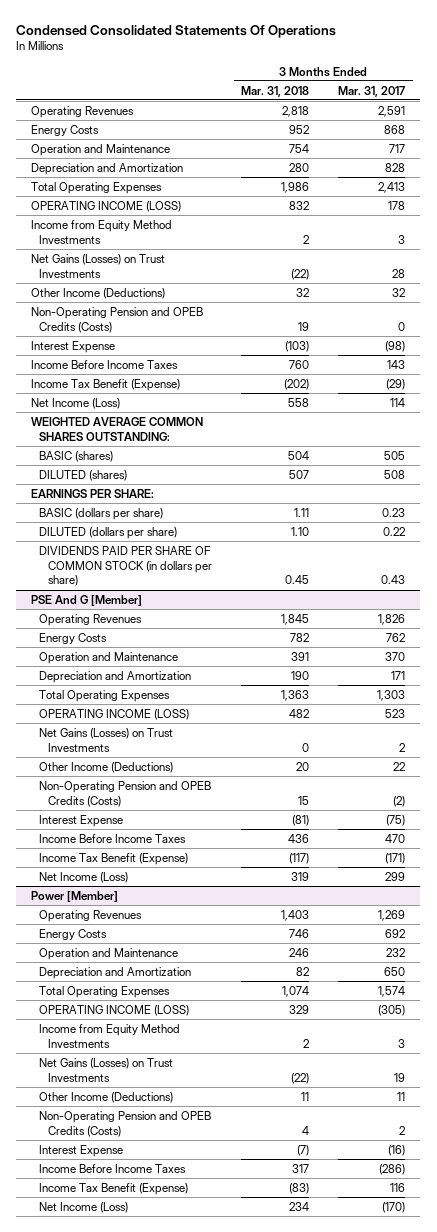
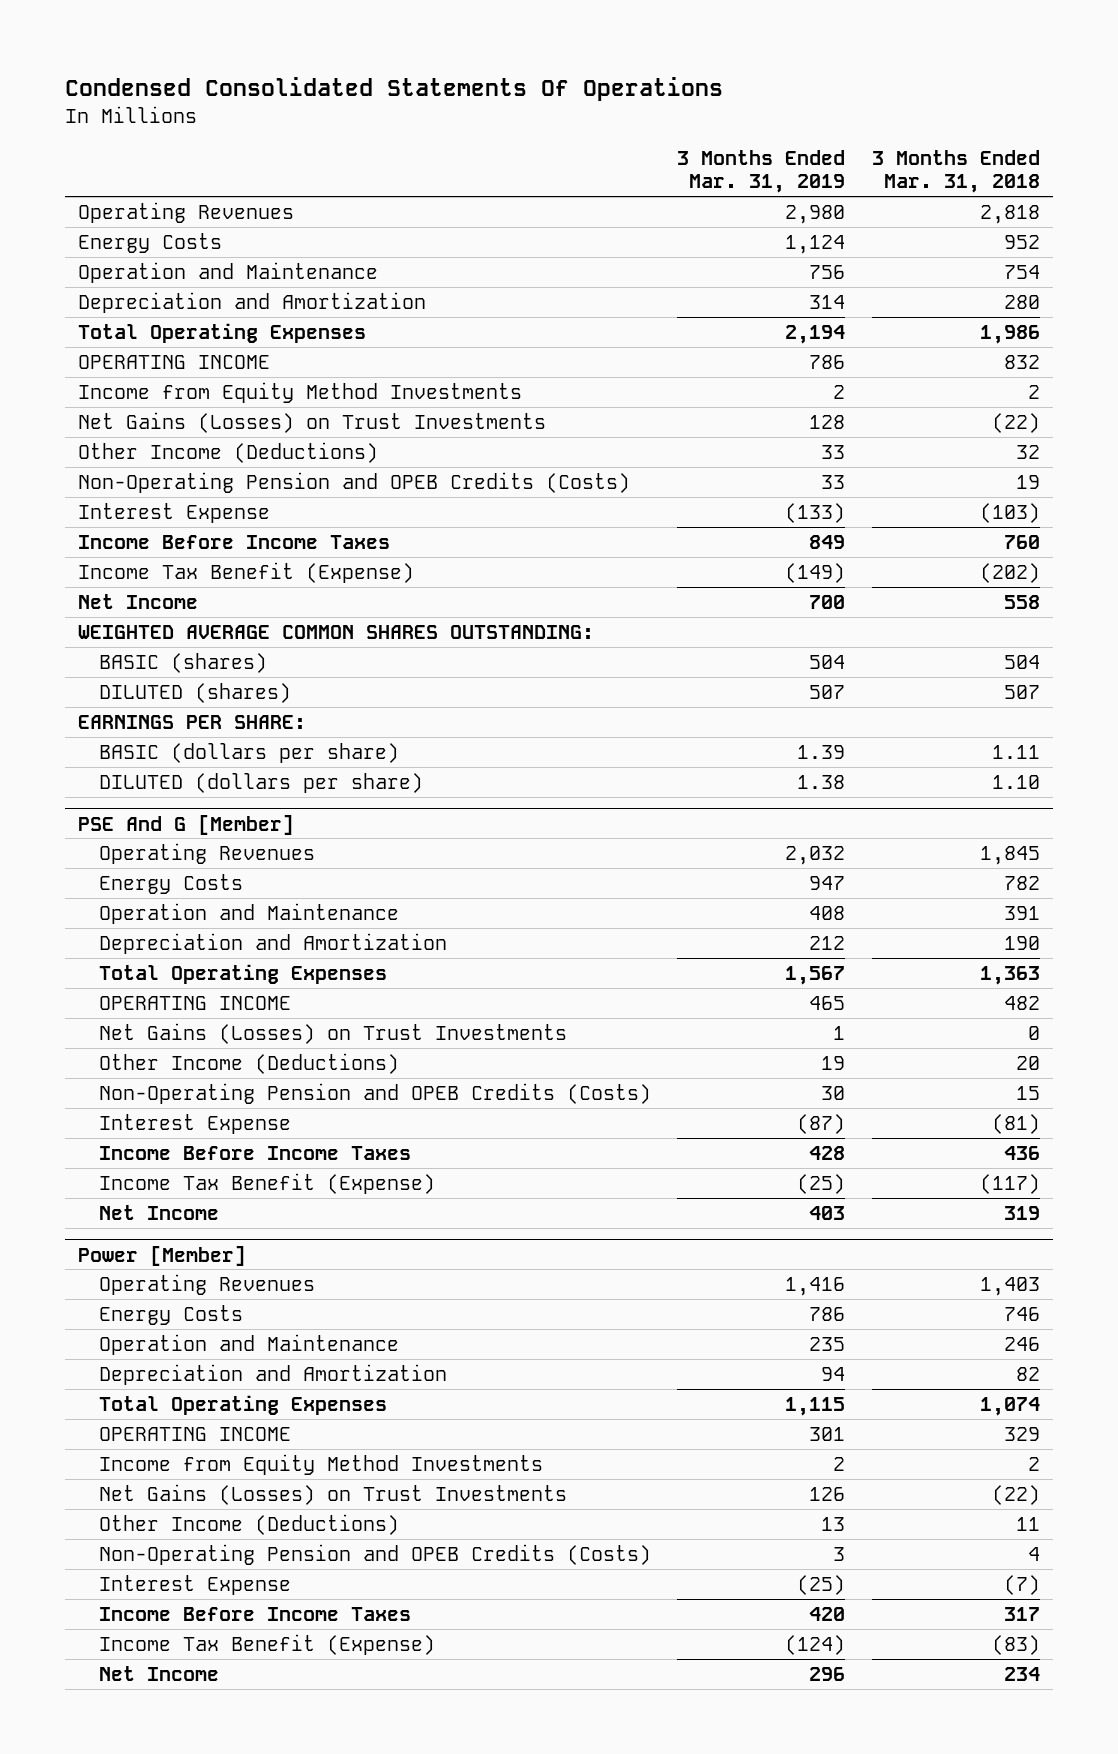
- | 3 Months Ended Mar. 31, 2018 | 3 Months Ended Mar. 31, 2017
+ | 3 Months Ended Mar. 31, 2019 | 3 Months Ended Mar. 31, 2018
- OPERATING INCOME (LOSS) | 832 | 178
+ OPERATING INCOME | 786 | 832
- Net Income (Loss) | 558 | 114
+ Net Income | 700 | 558
- DIVIDENDS PAID PER SHARE OF COMMON STOCK (in dollars per share) | 0.45 | 0.43
@ PSE And G [Member]
- OPERATING INCOME (LOSS) | 482 | 523
+ OPERATING INCOME | 465 | 482
- Net Income (Loss) | 319 | 299
+ Net Income | 403 | 319
@ Power [Member]
- OPERATING INCOME (LOSS) | 329 | (305)
+ OPERATING INCOME | 301 | 329
- Net Income (Loss) | 234 | (170)
+ Net Income | 296 | 234

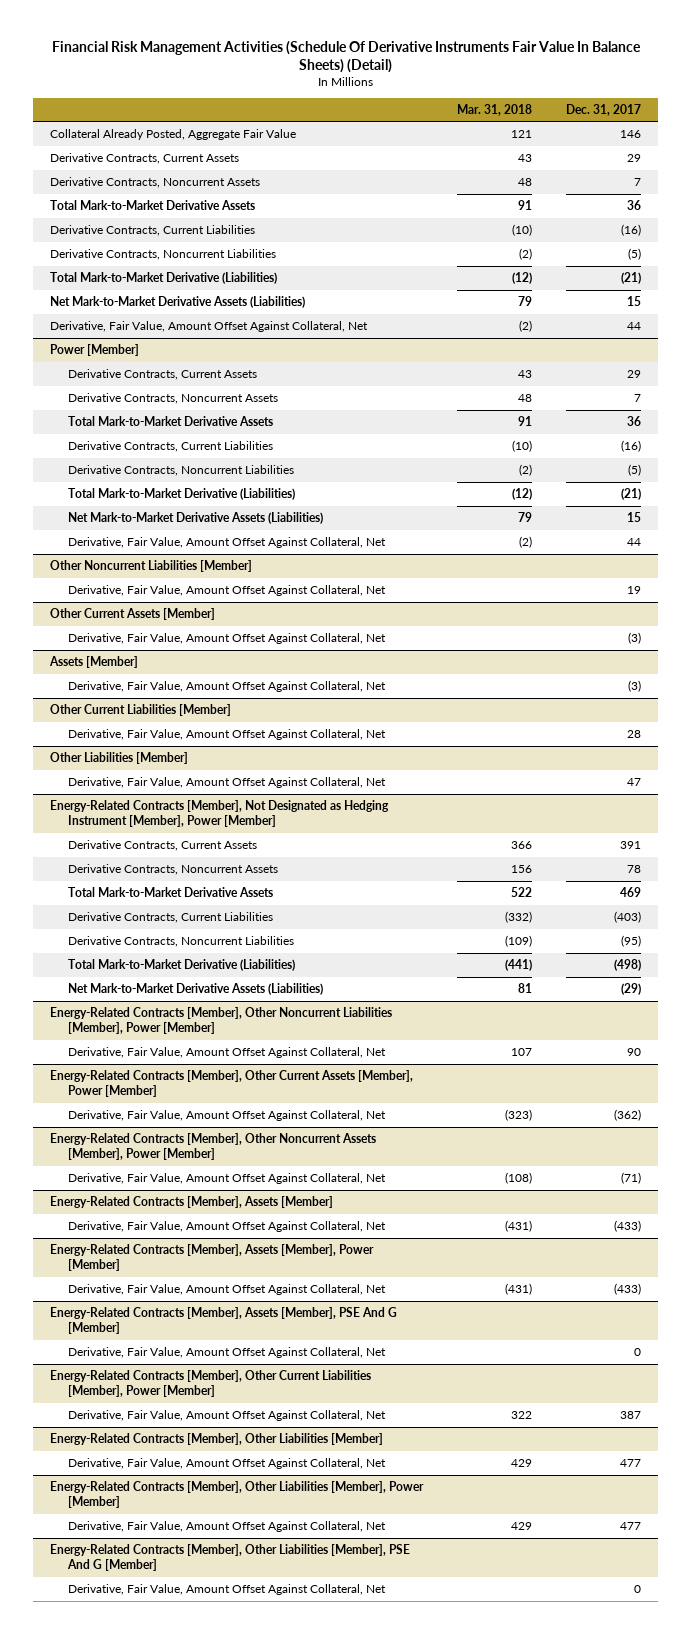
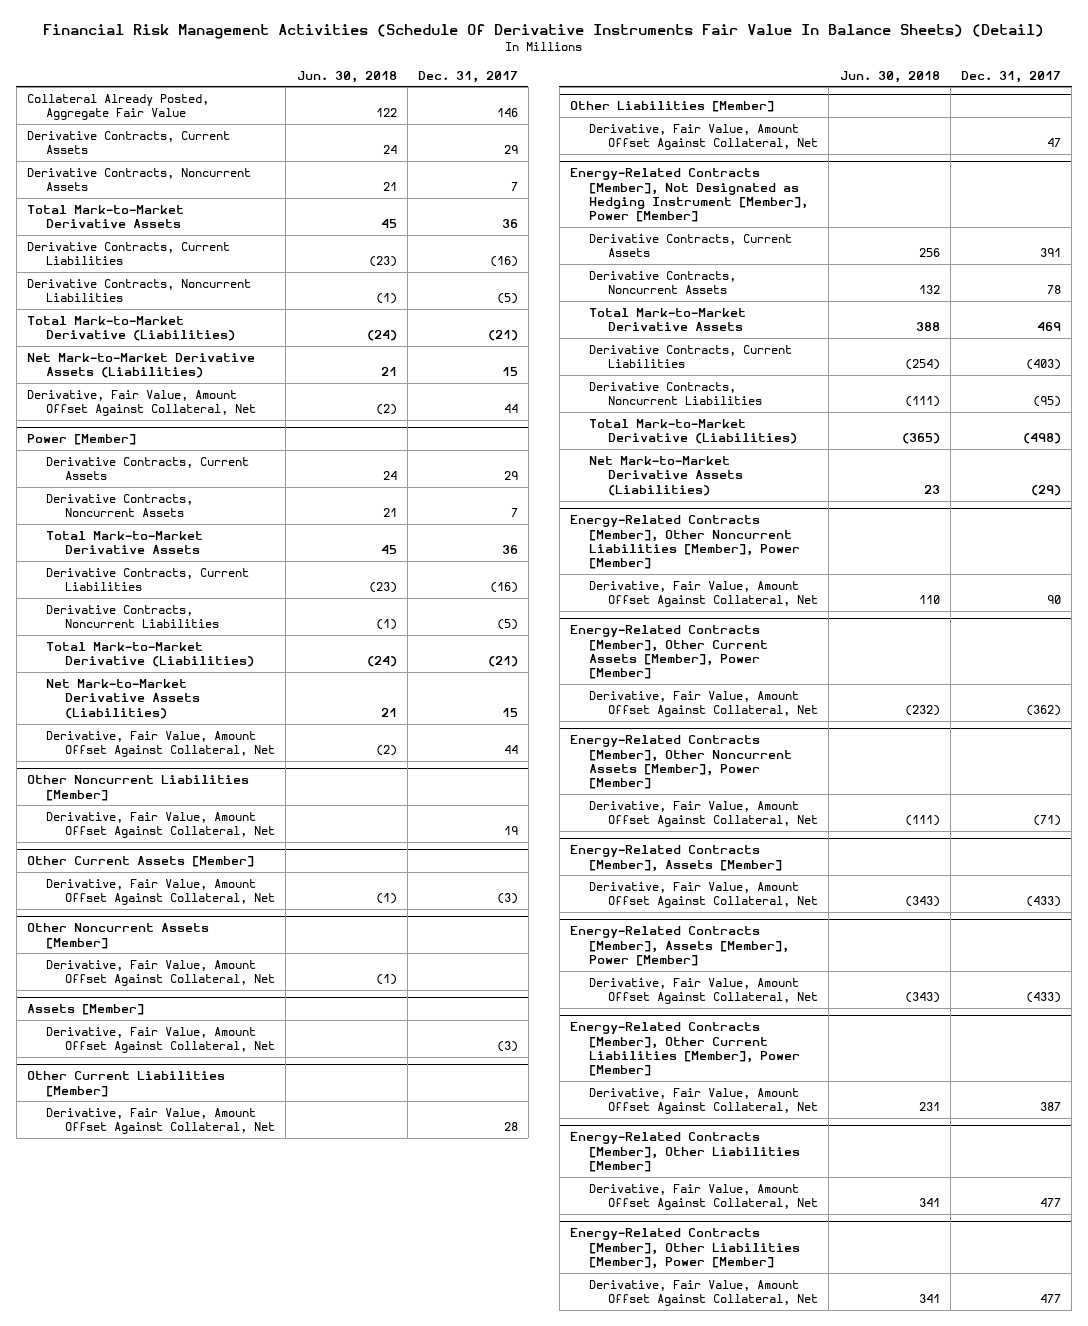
- | Mar. 31, 2018 | Dec. 31, 2017
+ | Jun. 30, 2018 | Dec. 31, 2017
+ Other Noncurrent Assets [Member]
+ Derivative, Fair Value, Amount Offset Against Collateral, Net | (1) |
- Energy-Related Contracts [Member], Assets [Member], PSE And G [Member]
- Derivative, Fair Value, Amount Offset Against Collateral, Net | | 0
- Energy-Related Contracts [Member], Other Liabilities [Member], PSE And G [Member]
- Derivative, Fair Value, Amount Offset Against Collateral, Net | | 0

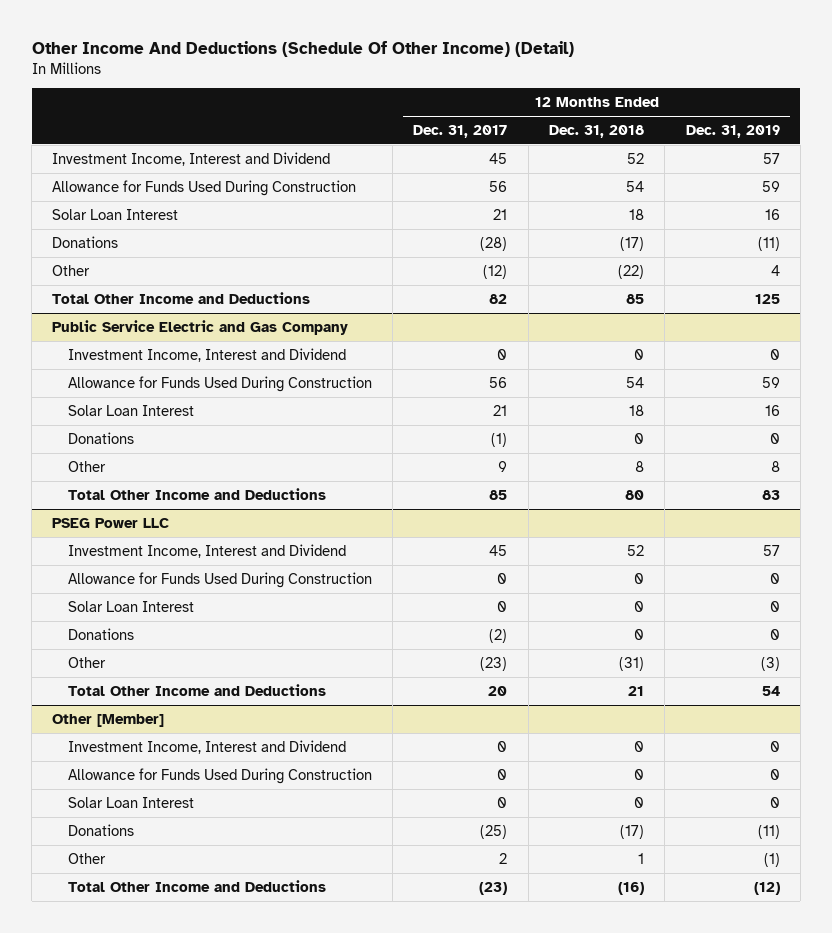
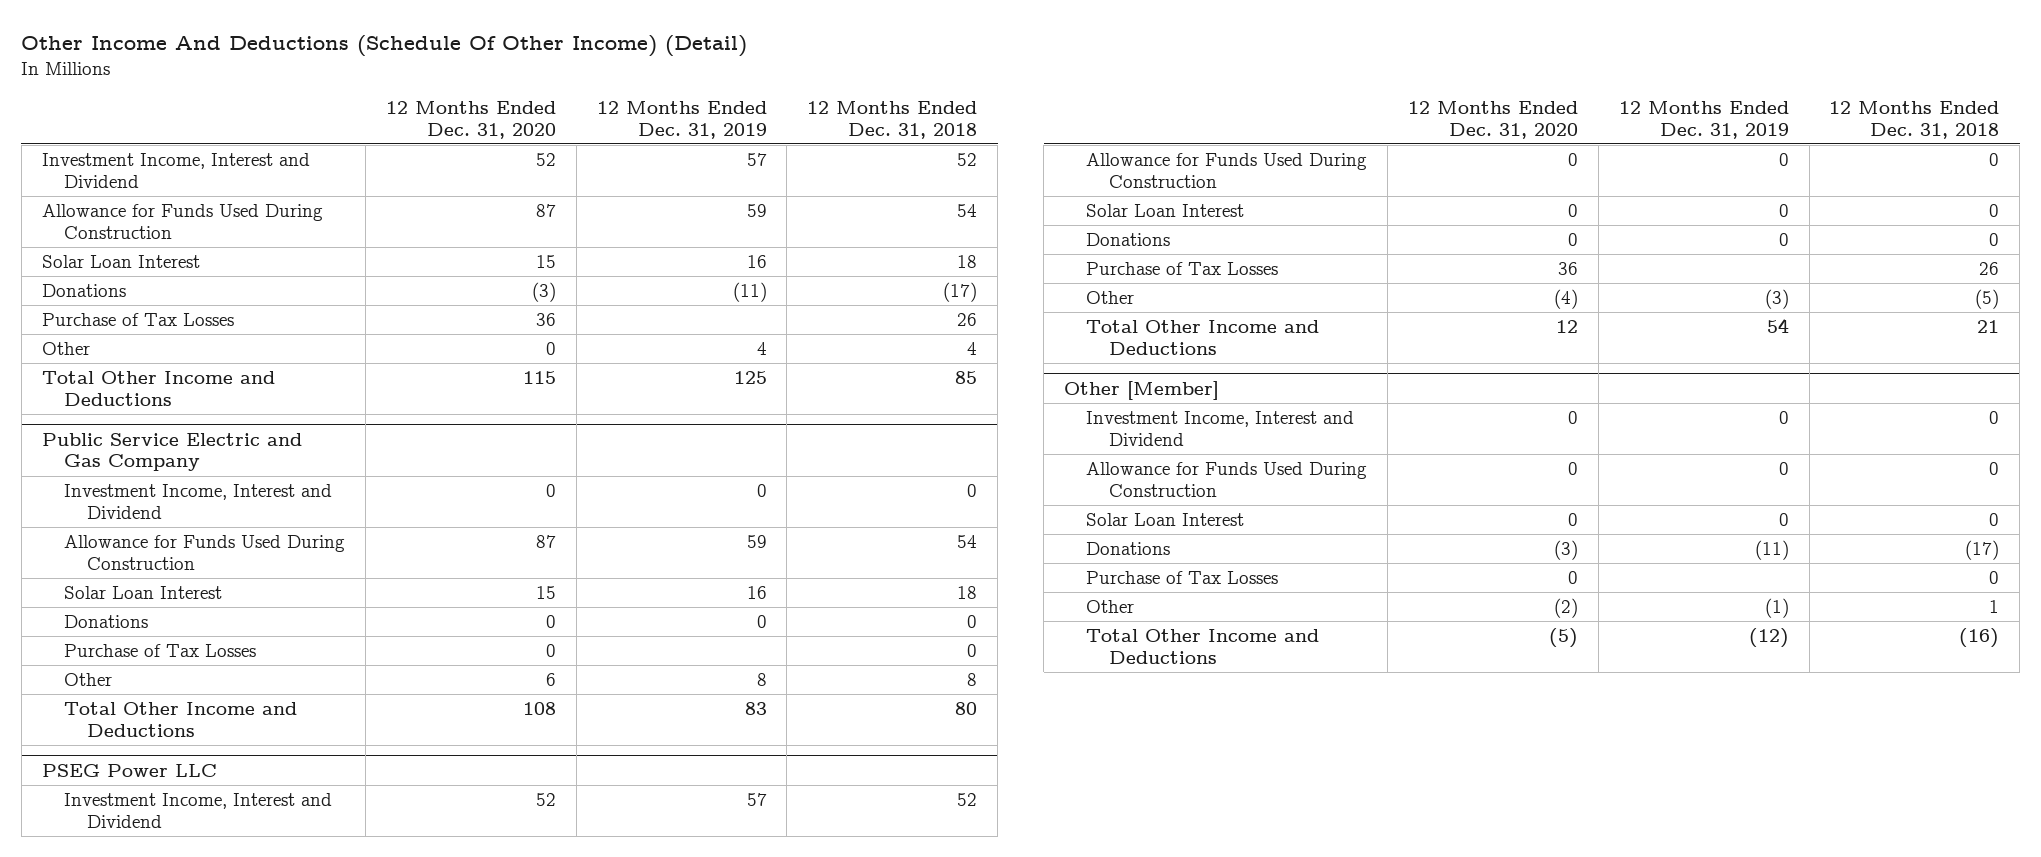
- | 12 Months Ended Dec. 31, 2017 | 12 Months Ended Dec. 31, 2018 | 12 Months Ended Dec. 31, 2019
+ | 12 Months Ended Dec. 31, 2020 | 12 Months Ended Dec. 31, 2019 | 12 Months Ended Dec. 31, 2018
- Other | (12) | (22) | 4
+ Purchase of Tax Losses | 36 | | 26
+ Other | 0 | 4 | 4
@ Public Service Electric and Gas Company
+ Purchase of Tax Losses | 0 | | 0
@ PSEG Power LLC
- Other | (23) | (31) | (3)
+ Purchase of Tax Losses | 36 | | 26
+ Other | (4) | (3) | (5)
@ Other [Member]
+ Purchase of Tax Losses | 0 | | 0

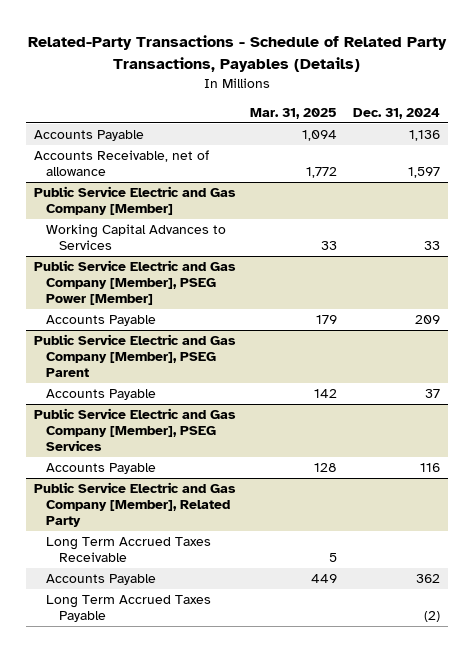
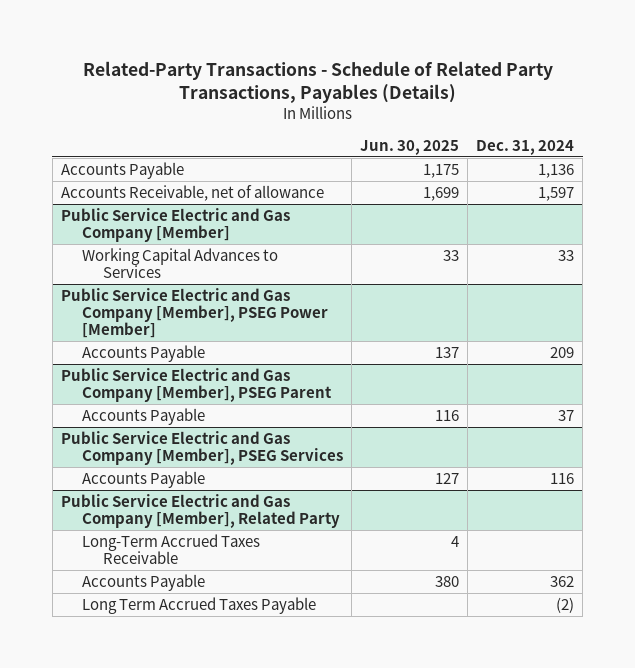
- | Mar. 31, 2025 | Dec. 31, 2024
+ | Jun. 30, 2025 | Dec. 31, 2024
@ Public Service Electric and Gas Company [Member], Related Party
- Long Term Accrued Taxes Receivable | 5 |
+ Long-Term Accrued Taxes Receivable | 4 |

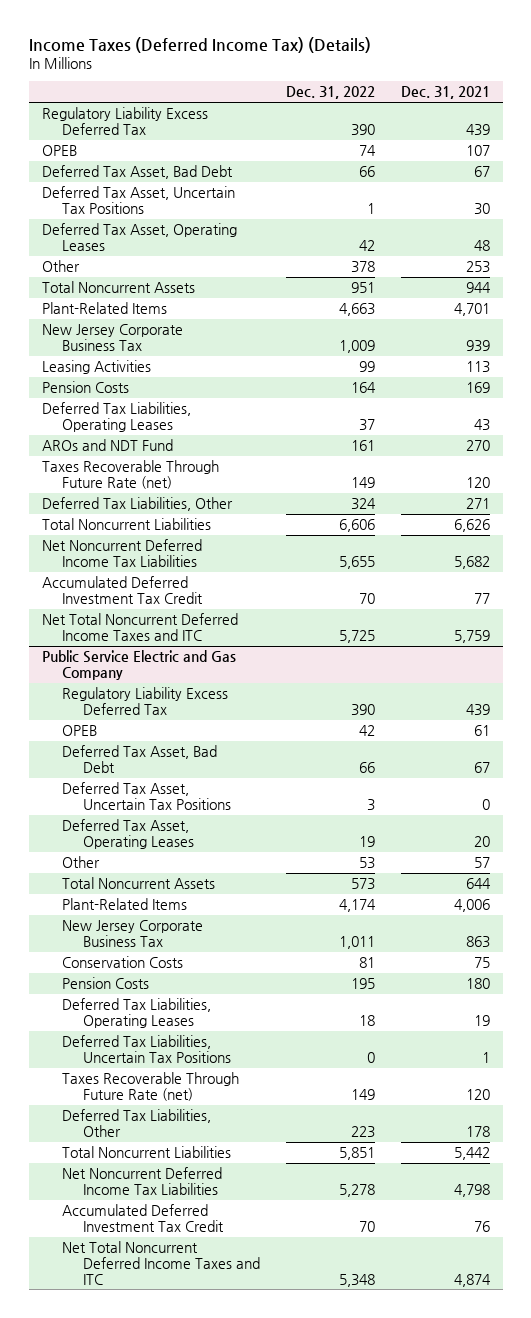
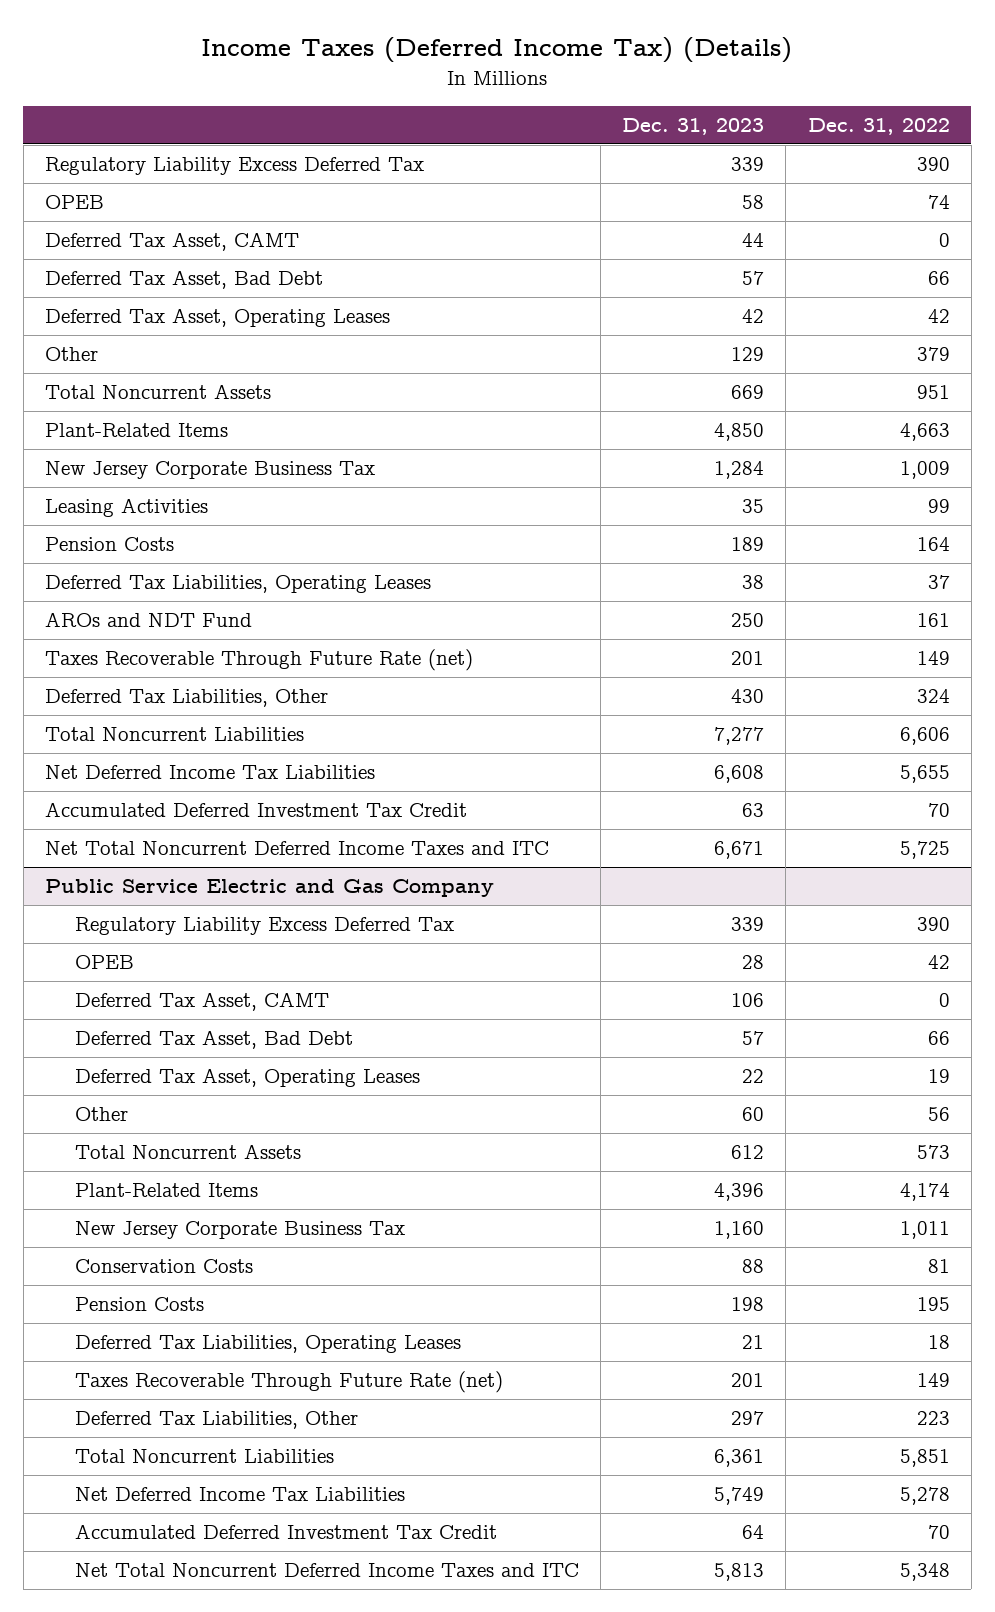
- | Dec. 31, 2022 | Dec. 31, 2021
+ | Dec. 31, 2023 | Dec. 31, 2022
+ Deferred Tax Asset, CAMT | 44 | 0
- Deferred Tax Asset, Uncertain Tax Positions | 1 | 30
- Other | 378 | 253
+ Other | 129 | 379
- Net Noncurrent Deferred Income Tax Liabilities | 5,655 | 5,682
+ Net Deferred Income Tax Liabilities | 6,608 | 5,655
@ Public Service Electric and Gas Company
+ Deferred Tax Asset, CAMT | 106 | 0
- Deferred Tax Asset, Uncertain Tax Positions | 3 | 0
- Other | 53 | 57
+ Other | 60 | 56
- Deferred Tax Liabilities, Uncertain Tax Positions | 0 | 1
- Net Noncurrent Deferred Income Tax Liabilities | 5,278 | 4,798
+ Net Deferred Income Tax Liabilities | 5,749 | 5,278

